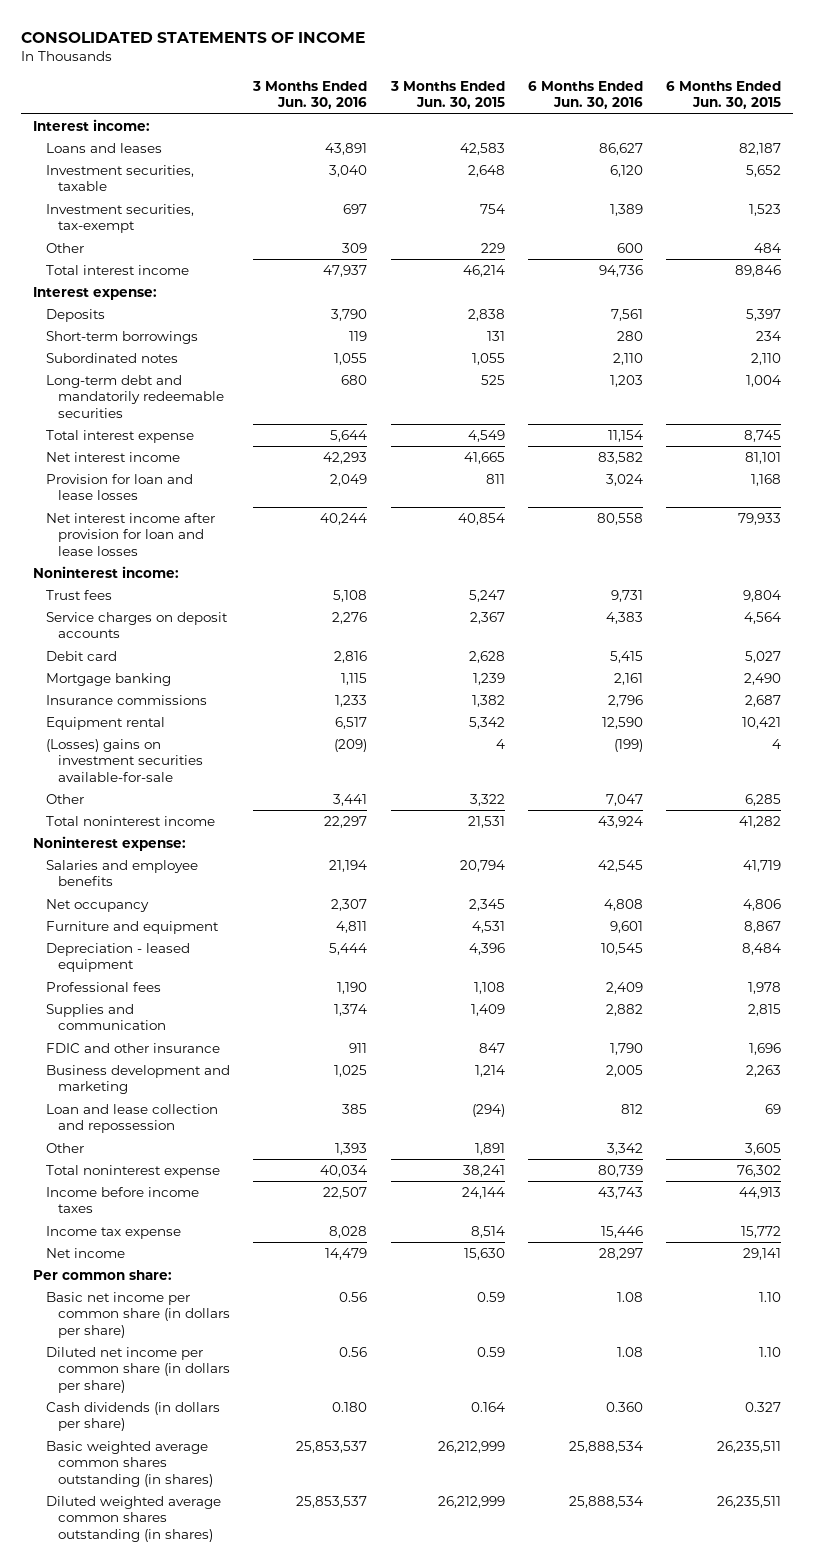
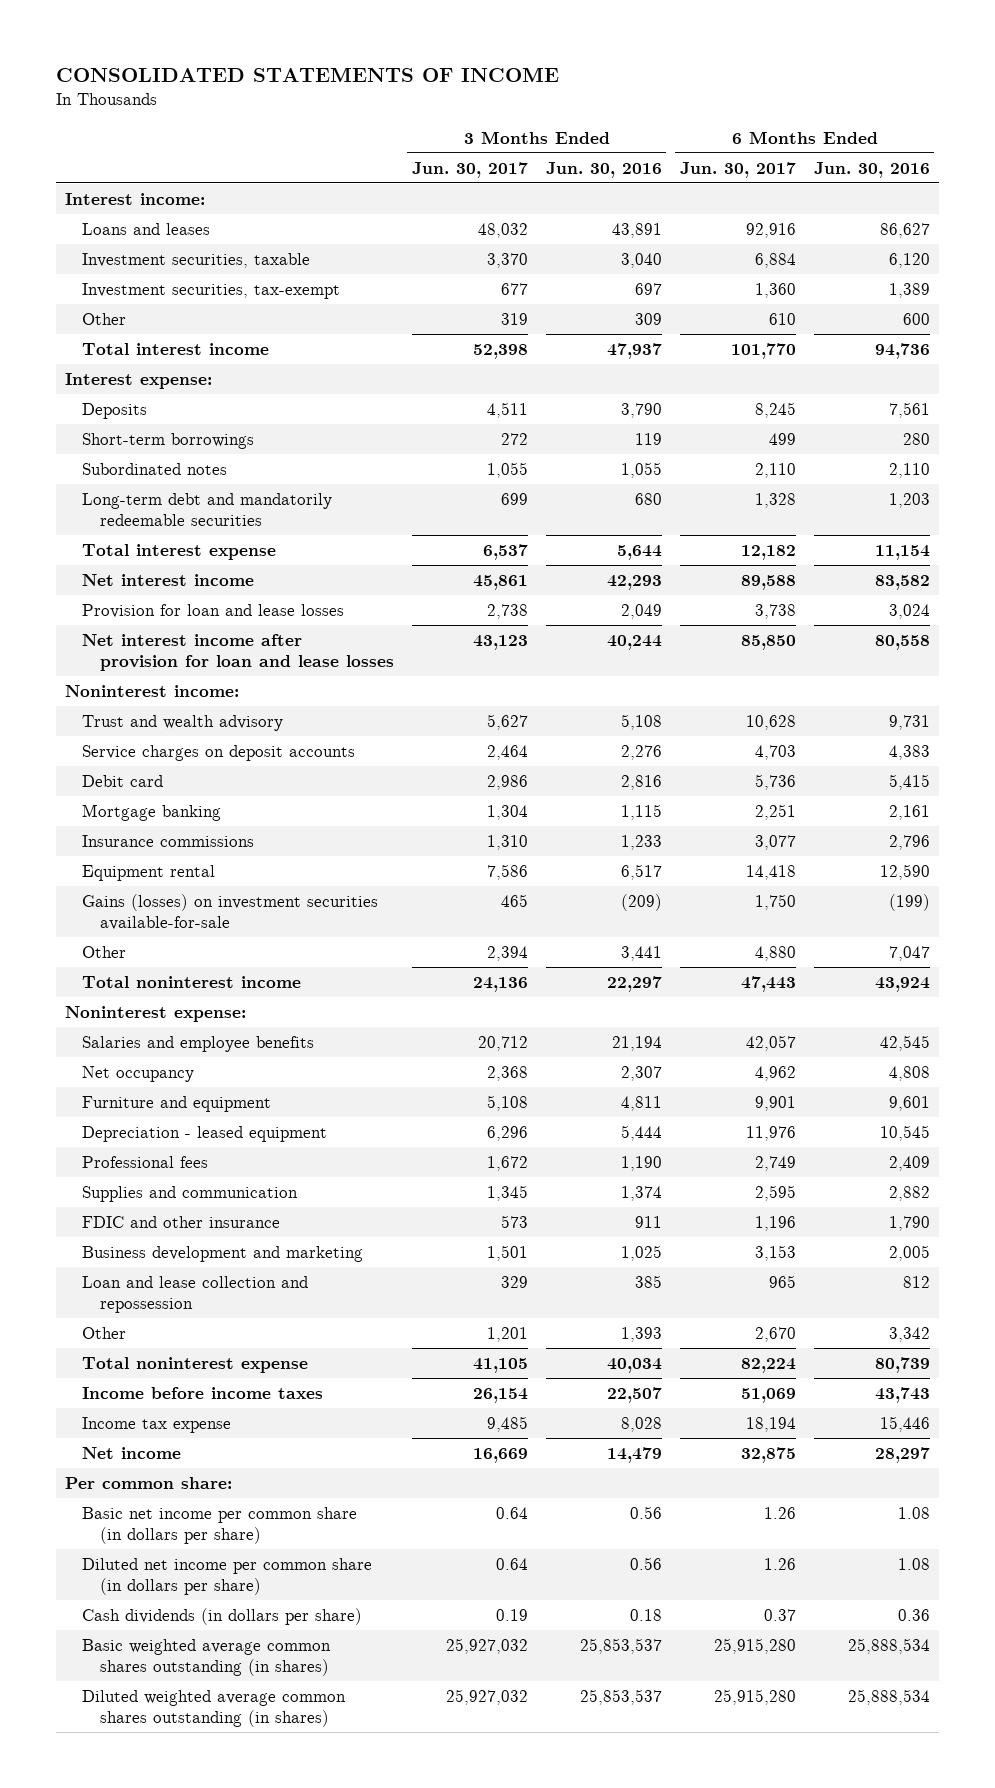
- | 3 Months Ended Jun. 30, 2016 | 3 Months Ended Jun. 30, 2015 | 6 Months Ended Jun. 30, 2016 | 6 Months Ended Jun. 30, 2015
+ | 3 Months Ended Jun. 30, 2017 | 3 Months Ended Jun. 30, 2016 | 6 Months Ended Jun. 30, 2017 | 6 Months Ended Jun. 30, 2016
- Trust fees | 5,108 | 5,247 | 9,731 | 9,804
+ Trust and wealth advisory | 5,627 | 5,108 | 10,628 | 9,731
- (Losses) gains on investment securities available-for-sale | (209) | 4 | (199) | 4
+ Gains (losses) on investment securities available-for-sale | 465 | (209) | 1,750 | (199)
- Cash dividends (in dollars per share) | 0.180 | 0.164 | 0.360 | 0.327
+ Cash dividends (in dollars per share) | 0.19 | 0.18 | 0.37 | 0.36

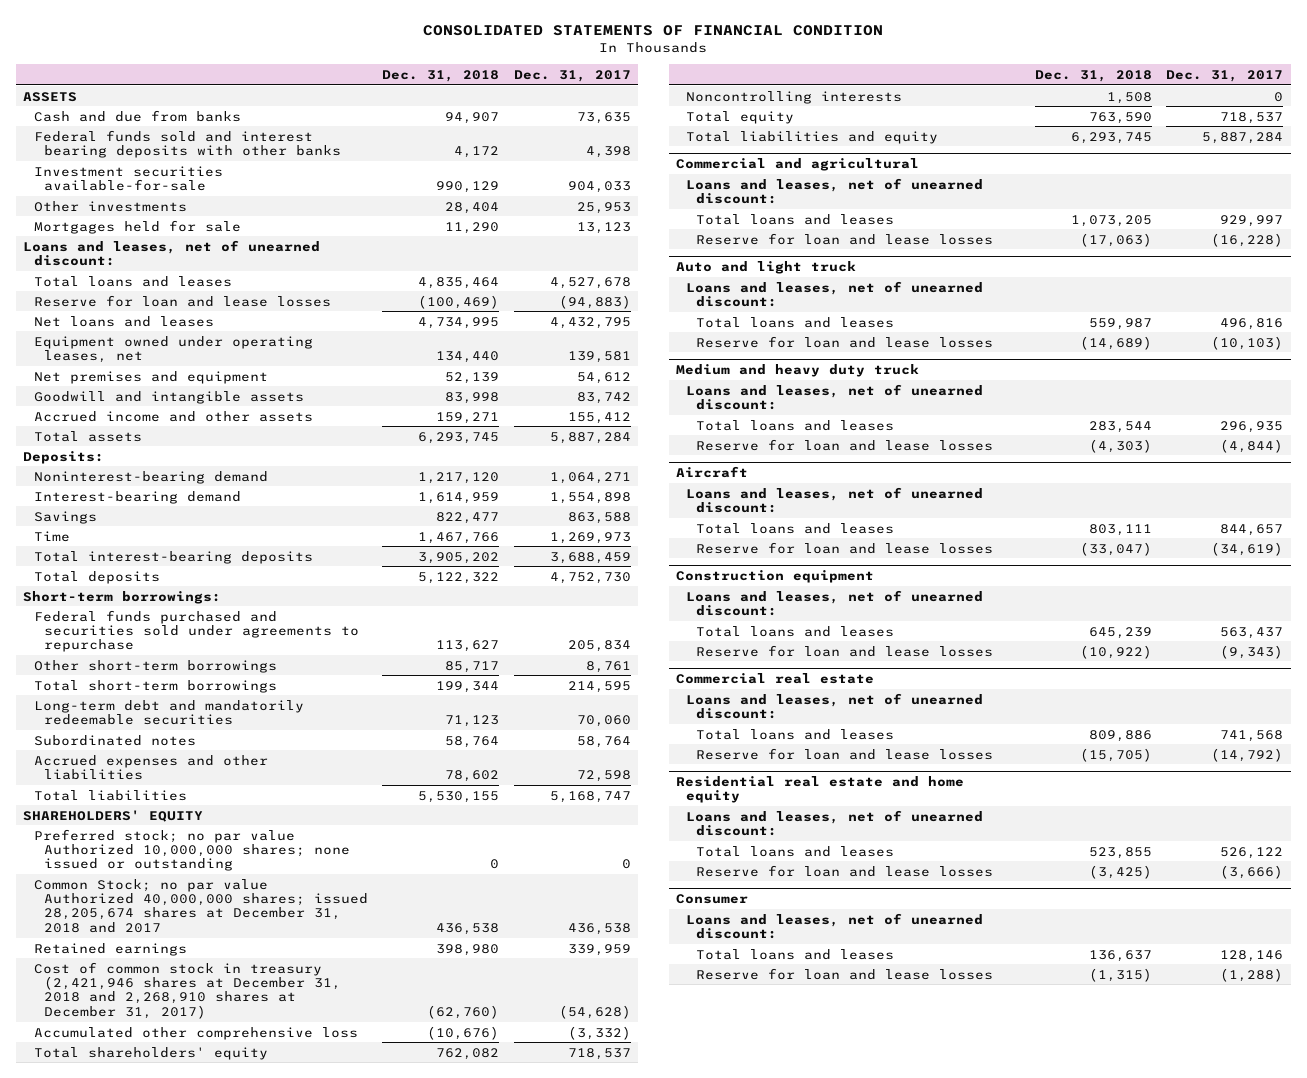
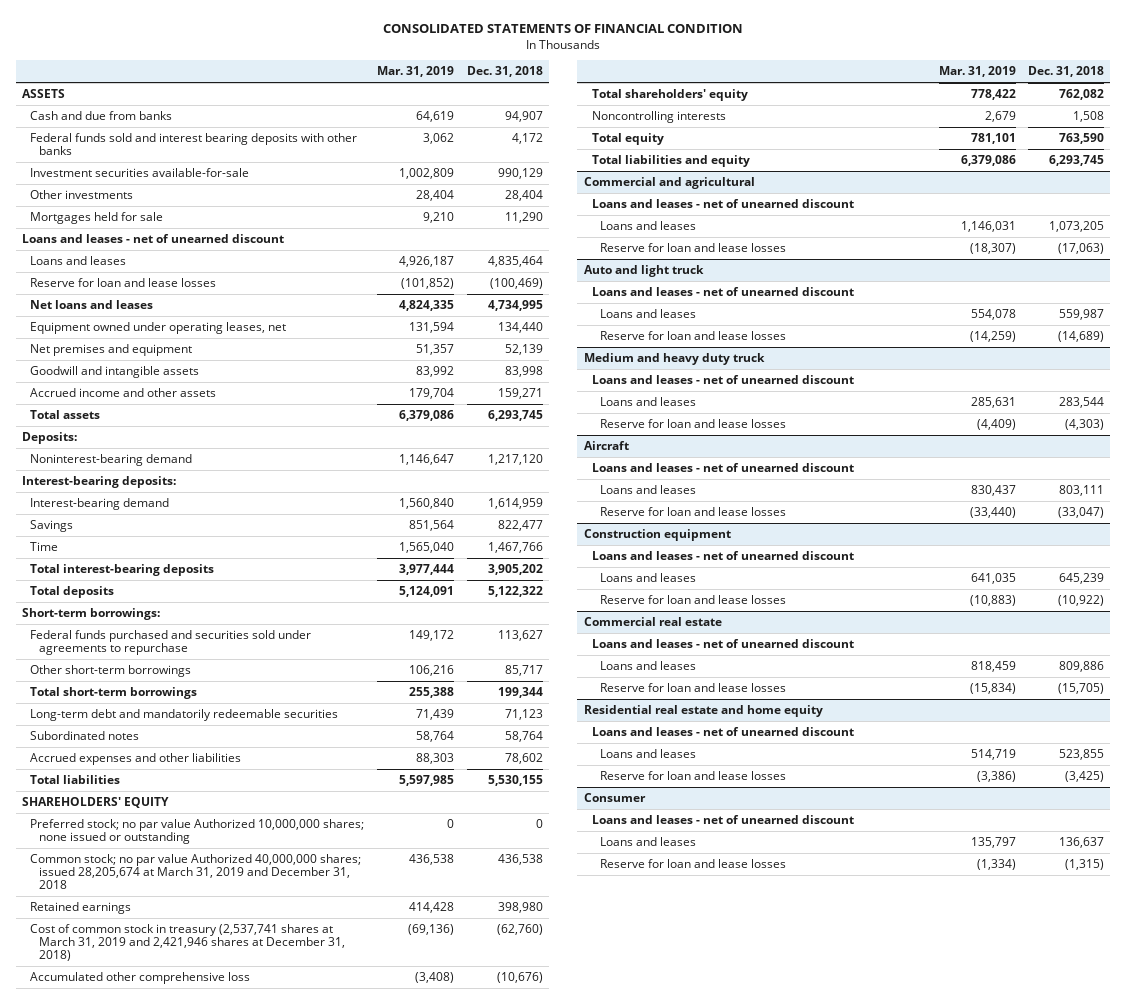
- | Dec. 31, 2018 | Dec. 31, 2017
+ | Mar. 31, 2019 | Dec. 31, 2018
- Loans and leases, net of unearned discount:
- Total loans and leases | 4,835,464 | 4,527,678
+ Loans and leases - net of unearned discount
+ Loans and leases | 4,926,187 | 4,835,464
+ Interest-bearing deposits:
- Common Stock; no par value Authorized 40,000,000 shares; issued 28,205,674 shares at December 31, 2018 and 2017 | 436,538 | 436,538
+ Common stock; no par value Authorized 40,000,000 shares; issued 28,205,674 at March 31, 2019 and December 31, 2018 | 436,538 | 436,538
- Cost of common stock in treasury (2,421,946 shares at December 31, 2018 and 2,268,910 shares at December 31, 2017) | (62,760) | (54,628)
+ Cost of common stock in treasury (2,537,741 shares at March 31, 2019 and 2,421,946 shares at December 31, 2018) | (69,136) | (62,760)
@ Commercial and agricultural
- Loans and leases, net of unearned discount:
- Total loans and leases | 1,073,205 | 929,997
+ Loans and leases - net of unearned discount
+ Loans and leases | 1,146,031 | 1,073,205
@ Auto and light truck
- Loans and leases, net of unearned discount:
- Total loans and leases | 559,987 | 496,816
+ Loans and leases - net of unearned discount
+ Loans and leases | 554,078 | 559,987
@ Medium and heavy duty truck
- Loans and leases, net of unearned discount:
- Total loans and leases | 283,544 | 296,935
+ Loans and leases - net of unearned discount
+ Loans and leases | 285,631 | 283,544
@ Aircraft
- Loans and leases, net of unearned discount:
- Total loans and leases | 803,111 | 844,657
+ Loans and leases - net of unearned discount
+ Loans and leases | 830,437 | 803,111
@ Construction equipment
- Loans and leases, net of unearned discount:
- Total loans and leases | 645,239 | 563,437
+ Loans and leases - net of unearned discount
+ Loans and leases | 641,035 | 645,239
@ Commercial real estate
- Loans and leases, net of unearned discount:
- Total loans and leases | 809,886 | 741,568
+ Loans and leases - net of unearned discount
+ Loans and leases | 818,459 | 809,886
@ Residential real estate and home equity
- Loans and leases, net of unearned discount:
- Total loans and leases | 523,855 | 526,122
+ Loans and leases - net of unearned discount
+ Loans and leases | 514,719 | 523,855
@ Consumer
- Loans and leases, net of unearned discount:
- Total loans and leases | 136,637 | 128,146
+ Loans and leases - net of unearned discount
+ Loans and leases | 135,797 | 136,637

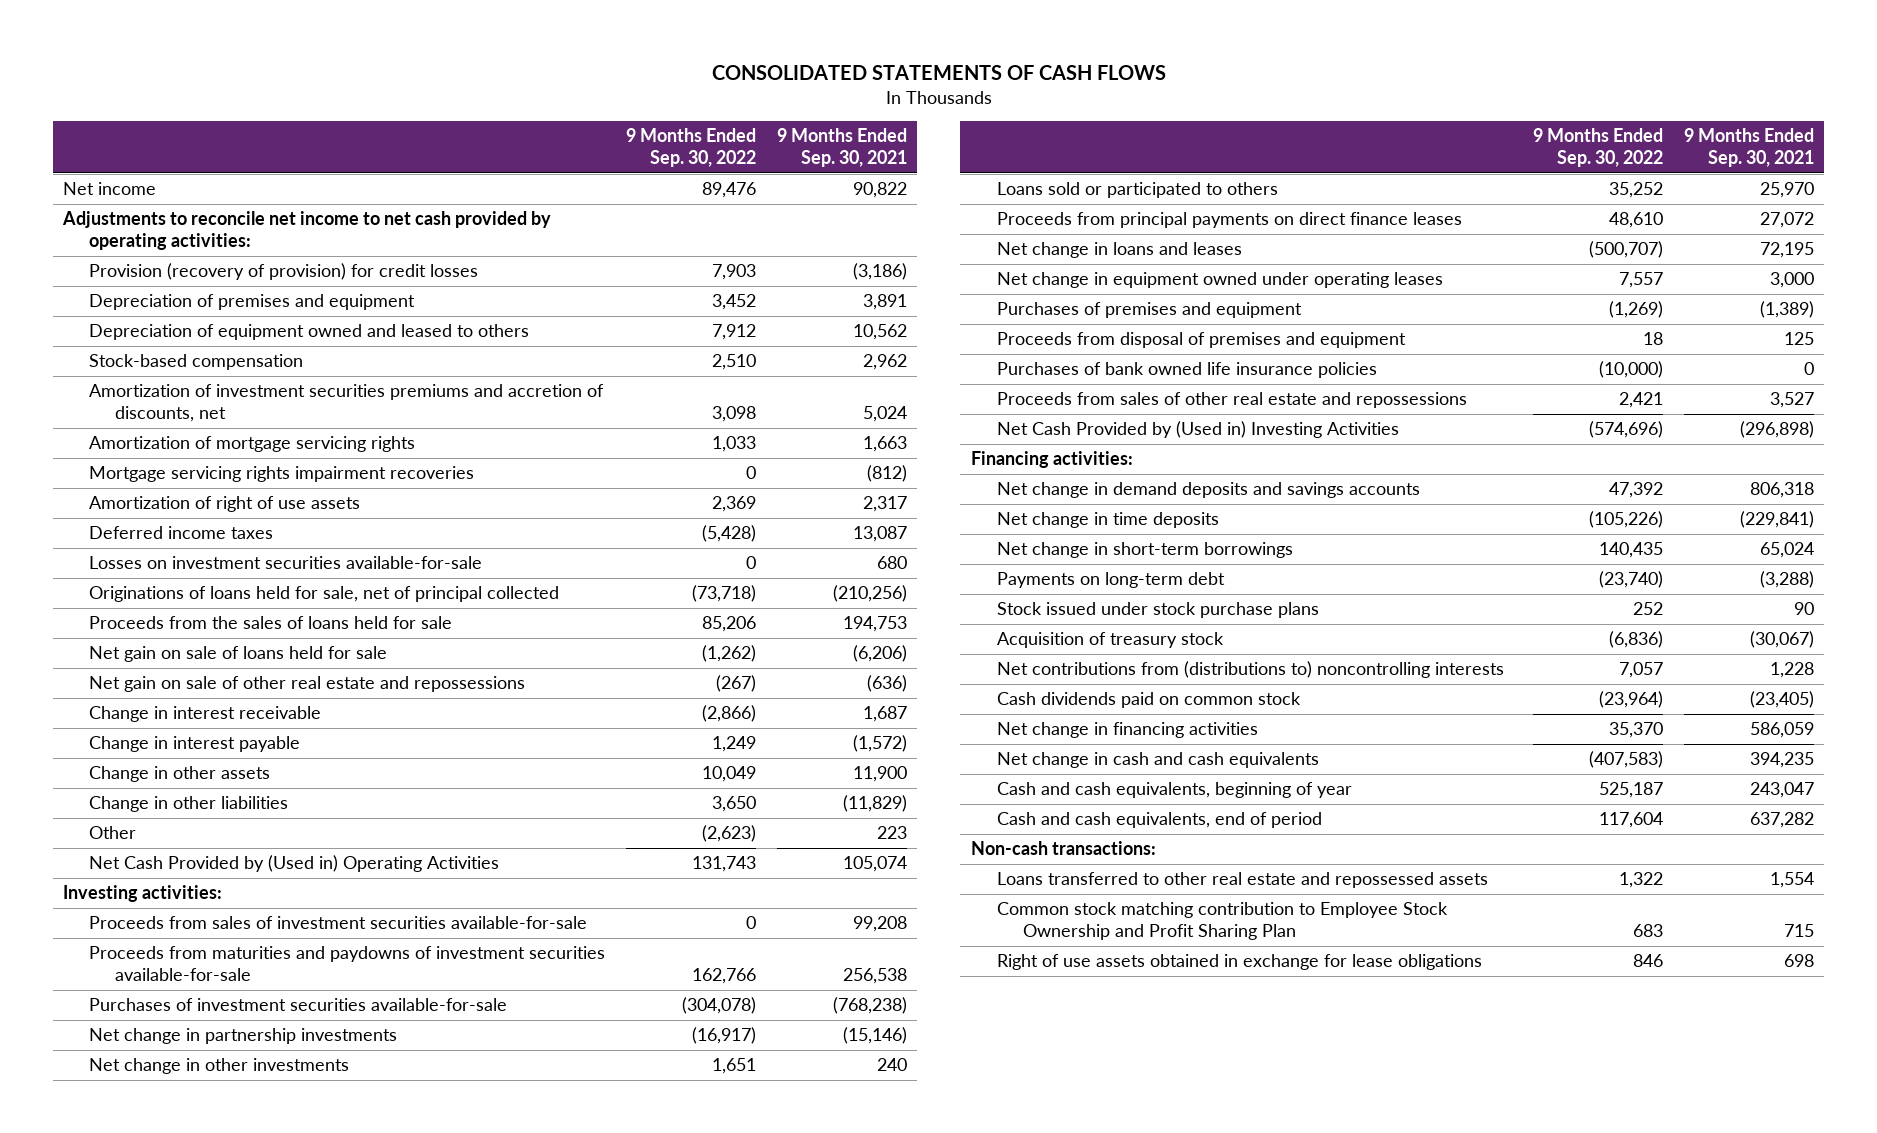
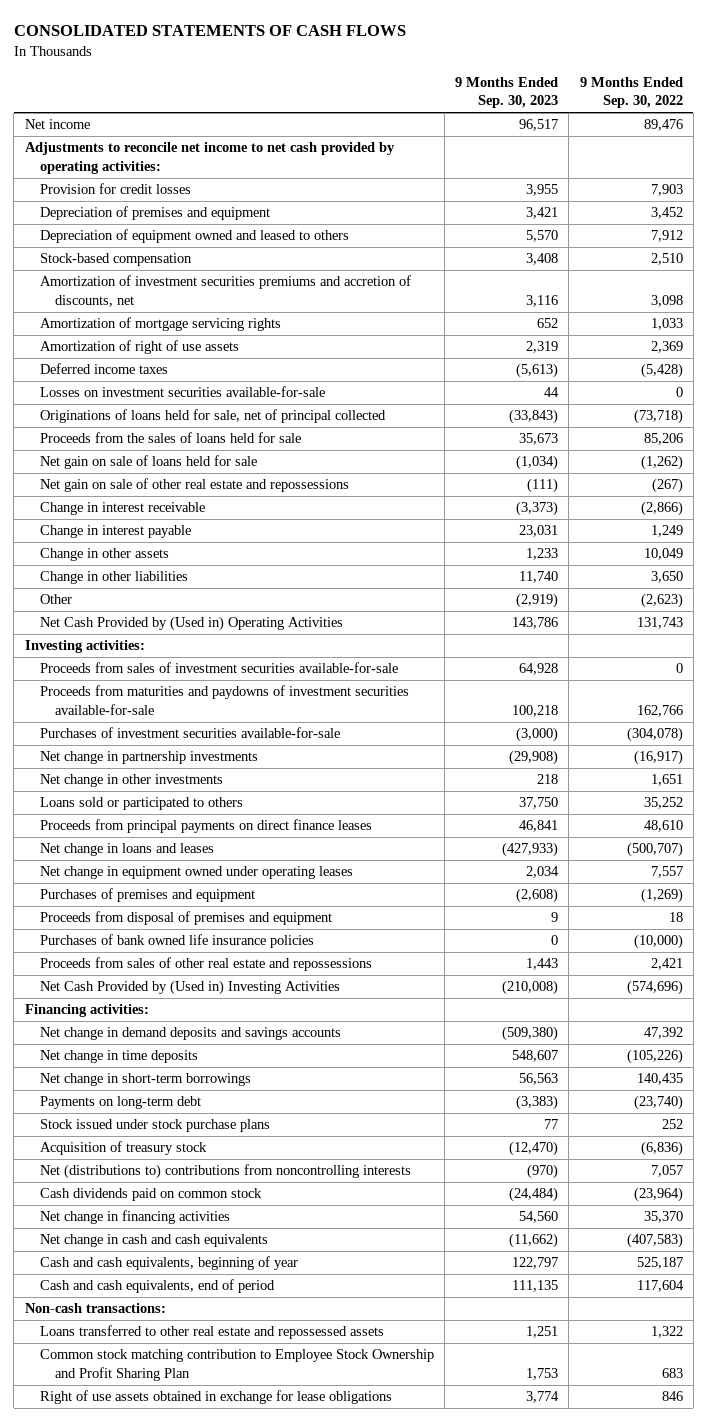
- | 9 Months Ended Sep. 30, 2022 | 9 Months Ended Sep. 30, 2021
+ | 9 Months Ended Sep. 30, 2023 | 9 Months Ended Sep. 30, 2022
- Provision (recovery of provision) for credit losses | 7,903 | (3,186)
+ Provision for credit losses | 3,955 | 7,903
- Mortgage servicing rights impairment recoveries | 0 | (812)
- Net contributions from (distributions to) noncontrolling interests | 7,057 | 1,228
+ Net (distributions to) contributions from noncontrolling interests | (970) | 7,057

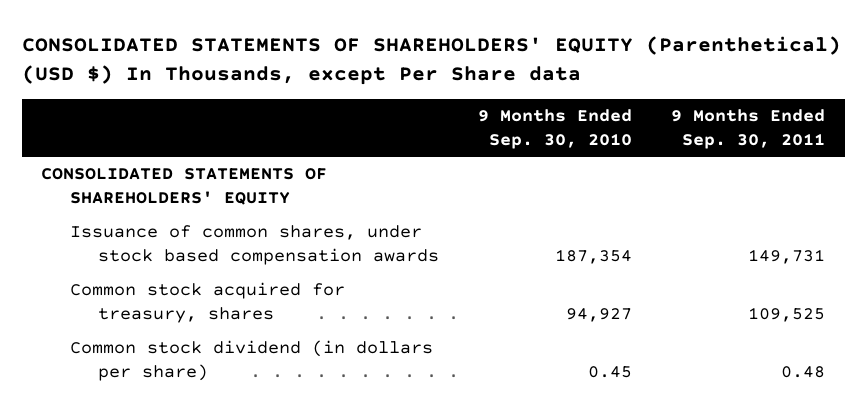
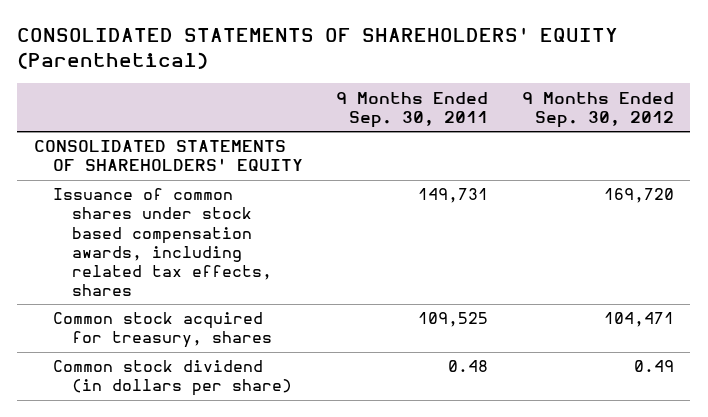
- CONSOLIDATED STATEMENTS OF SHAREHOLDERS' EQUITY (Parenthetical) (USD $) In Thousands, except Per Share data
+ CONSOLIDATED STATEMENTS OF SHAREHOLDERS' EQUITY (Parenthetical)
- | 9 Months Ended Sep. 30, 2010 | 9 Months Ended Sep. 30, 2011
+ | 9 Months Ended Sep. 30, 2011 | 9 Months Ended Sep. 30, 2012
- Issuance of common shares, under stock based compensation awards | 187,354 | 149,731
+ Issuance of common shares under stock based compensation awards, including related tax effects, shares | 149,731 | 169,720

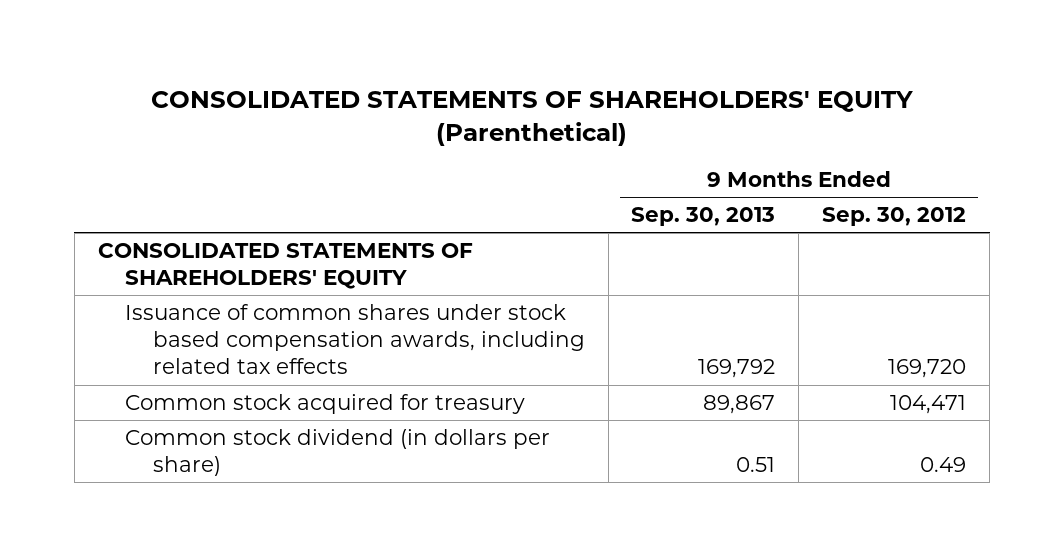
- | 9 Months Ended Sep. 30, 2011 | 9 Months Ended Sep. 30, 2012
+ | 9 Months Ended Sep. 30, 2013 | 9 Months Ended Sep. 30, 2012
- Issuance of common shares under stock based compensation awards, including related tax effects, shares | 149,731 | 169,720
- Common stock acquired for treasury, shares | 109,525 | 104,471
+ Issuance of common shares under stock based compensation awards, including related tax effects | 169,792 | 169,720
+ Common stock acquired for treasury | 89,867 | 104,471

